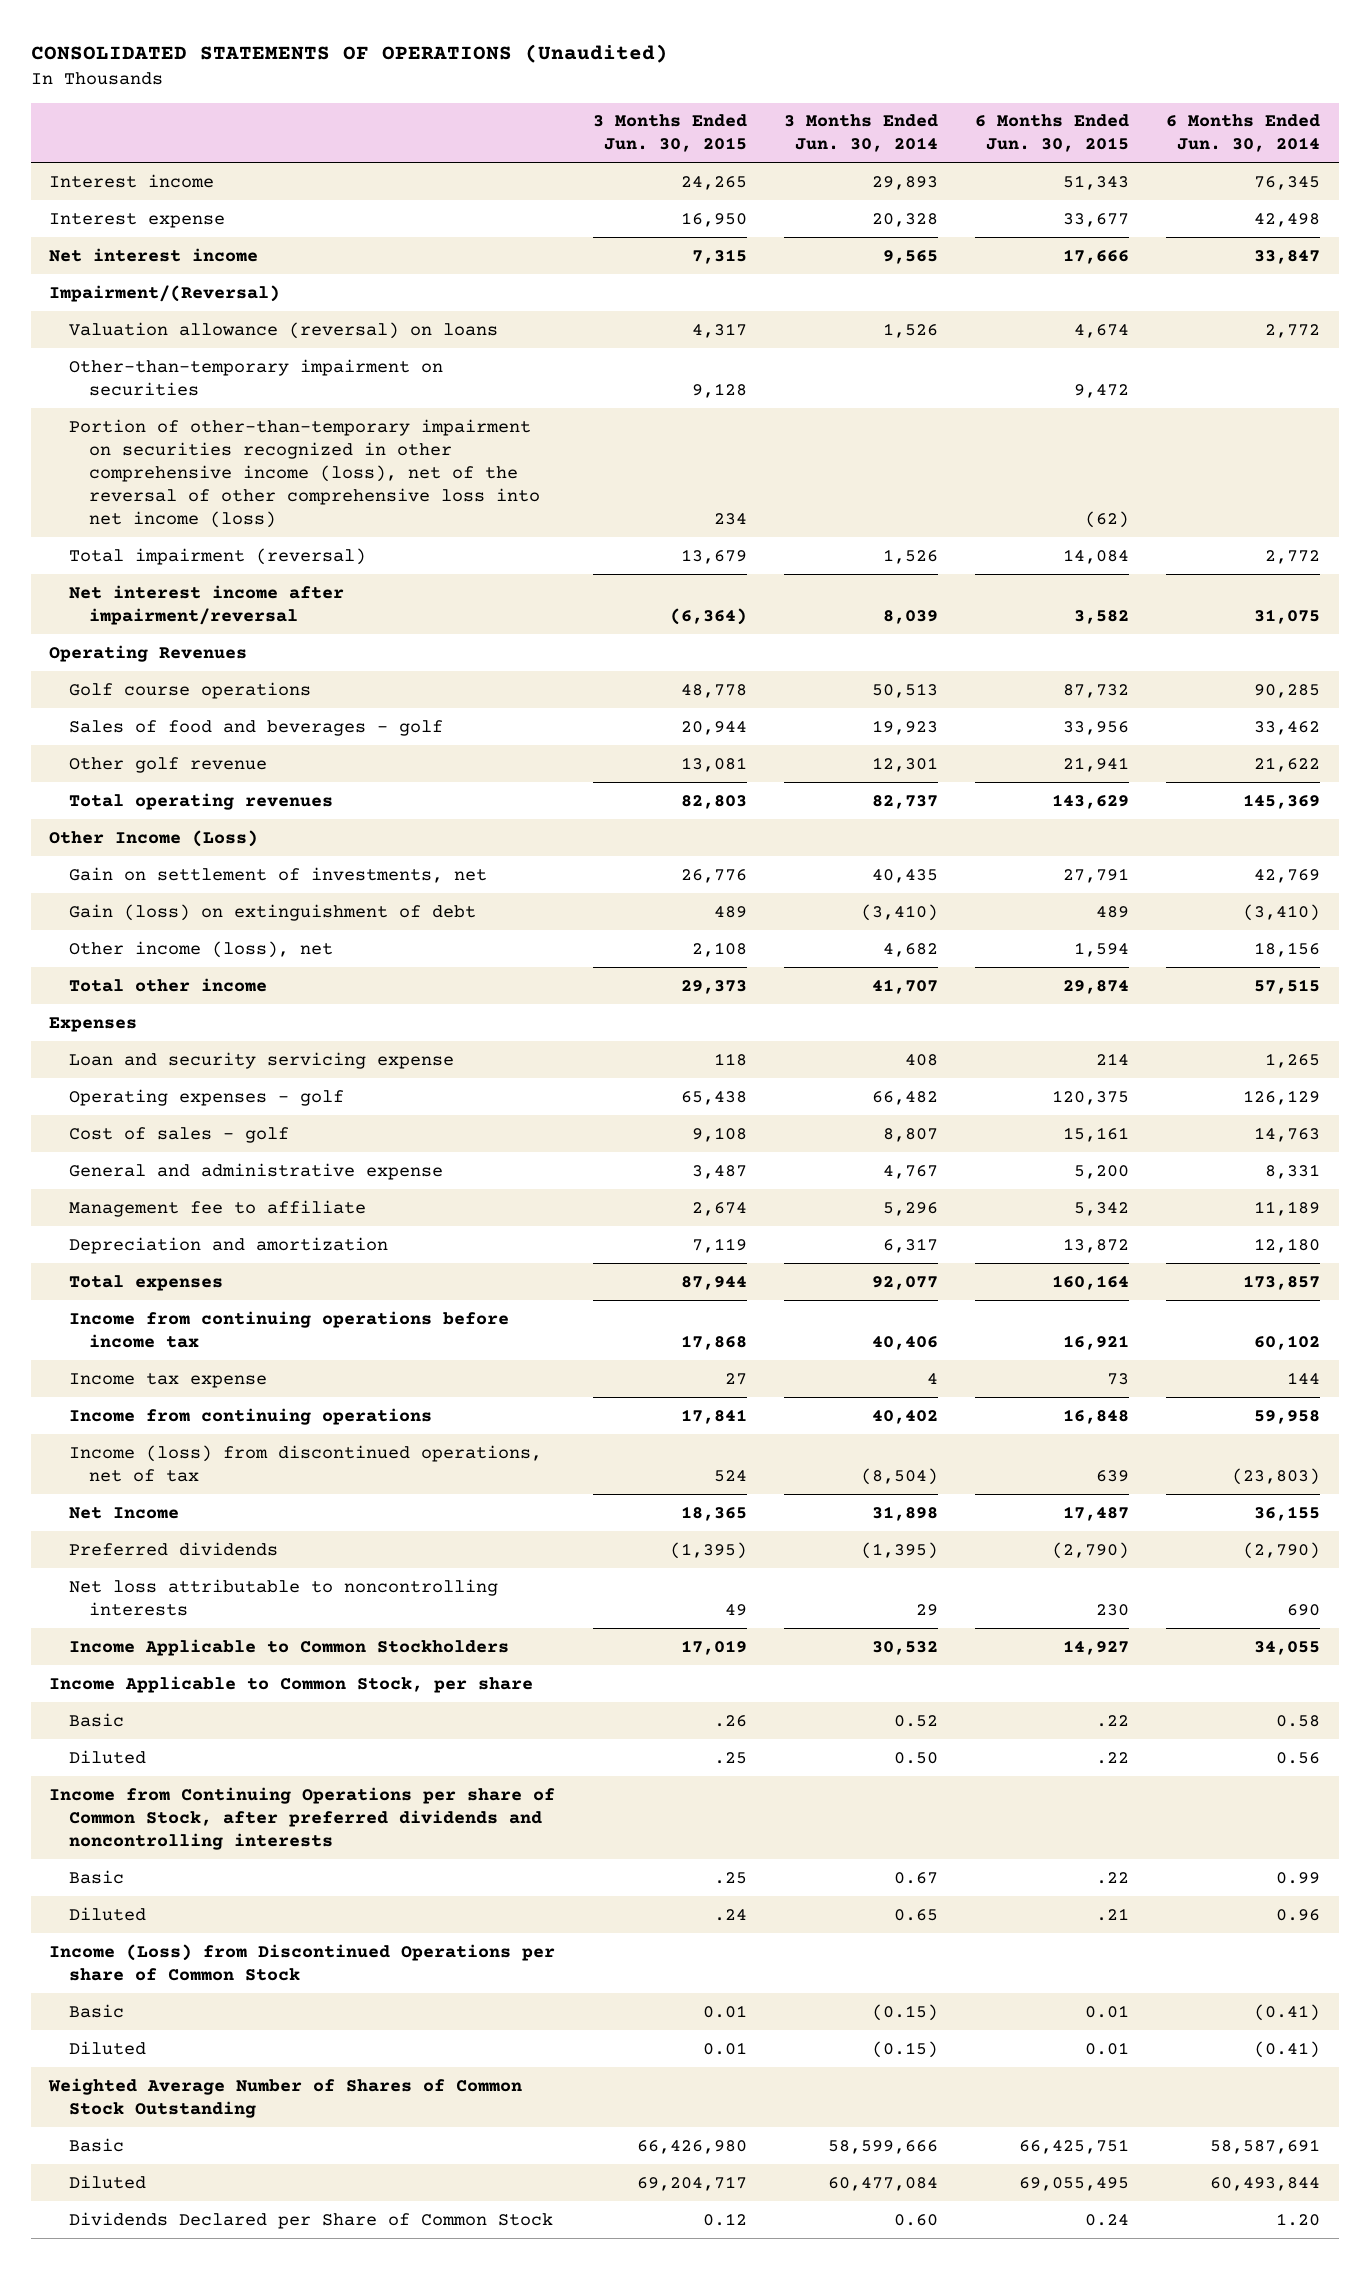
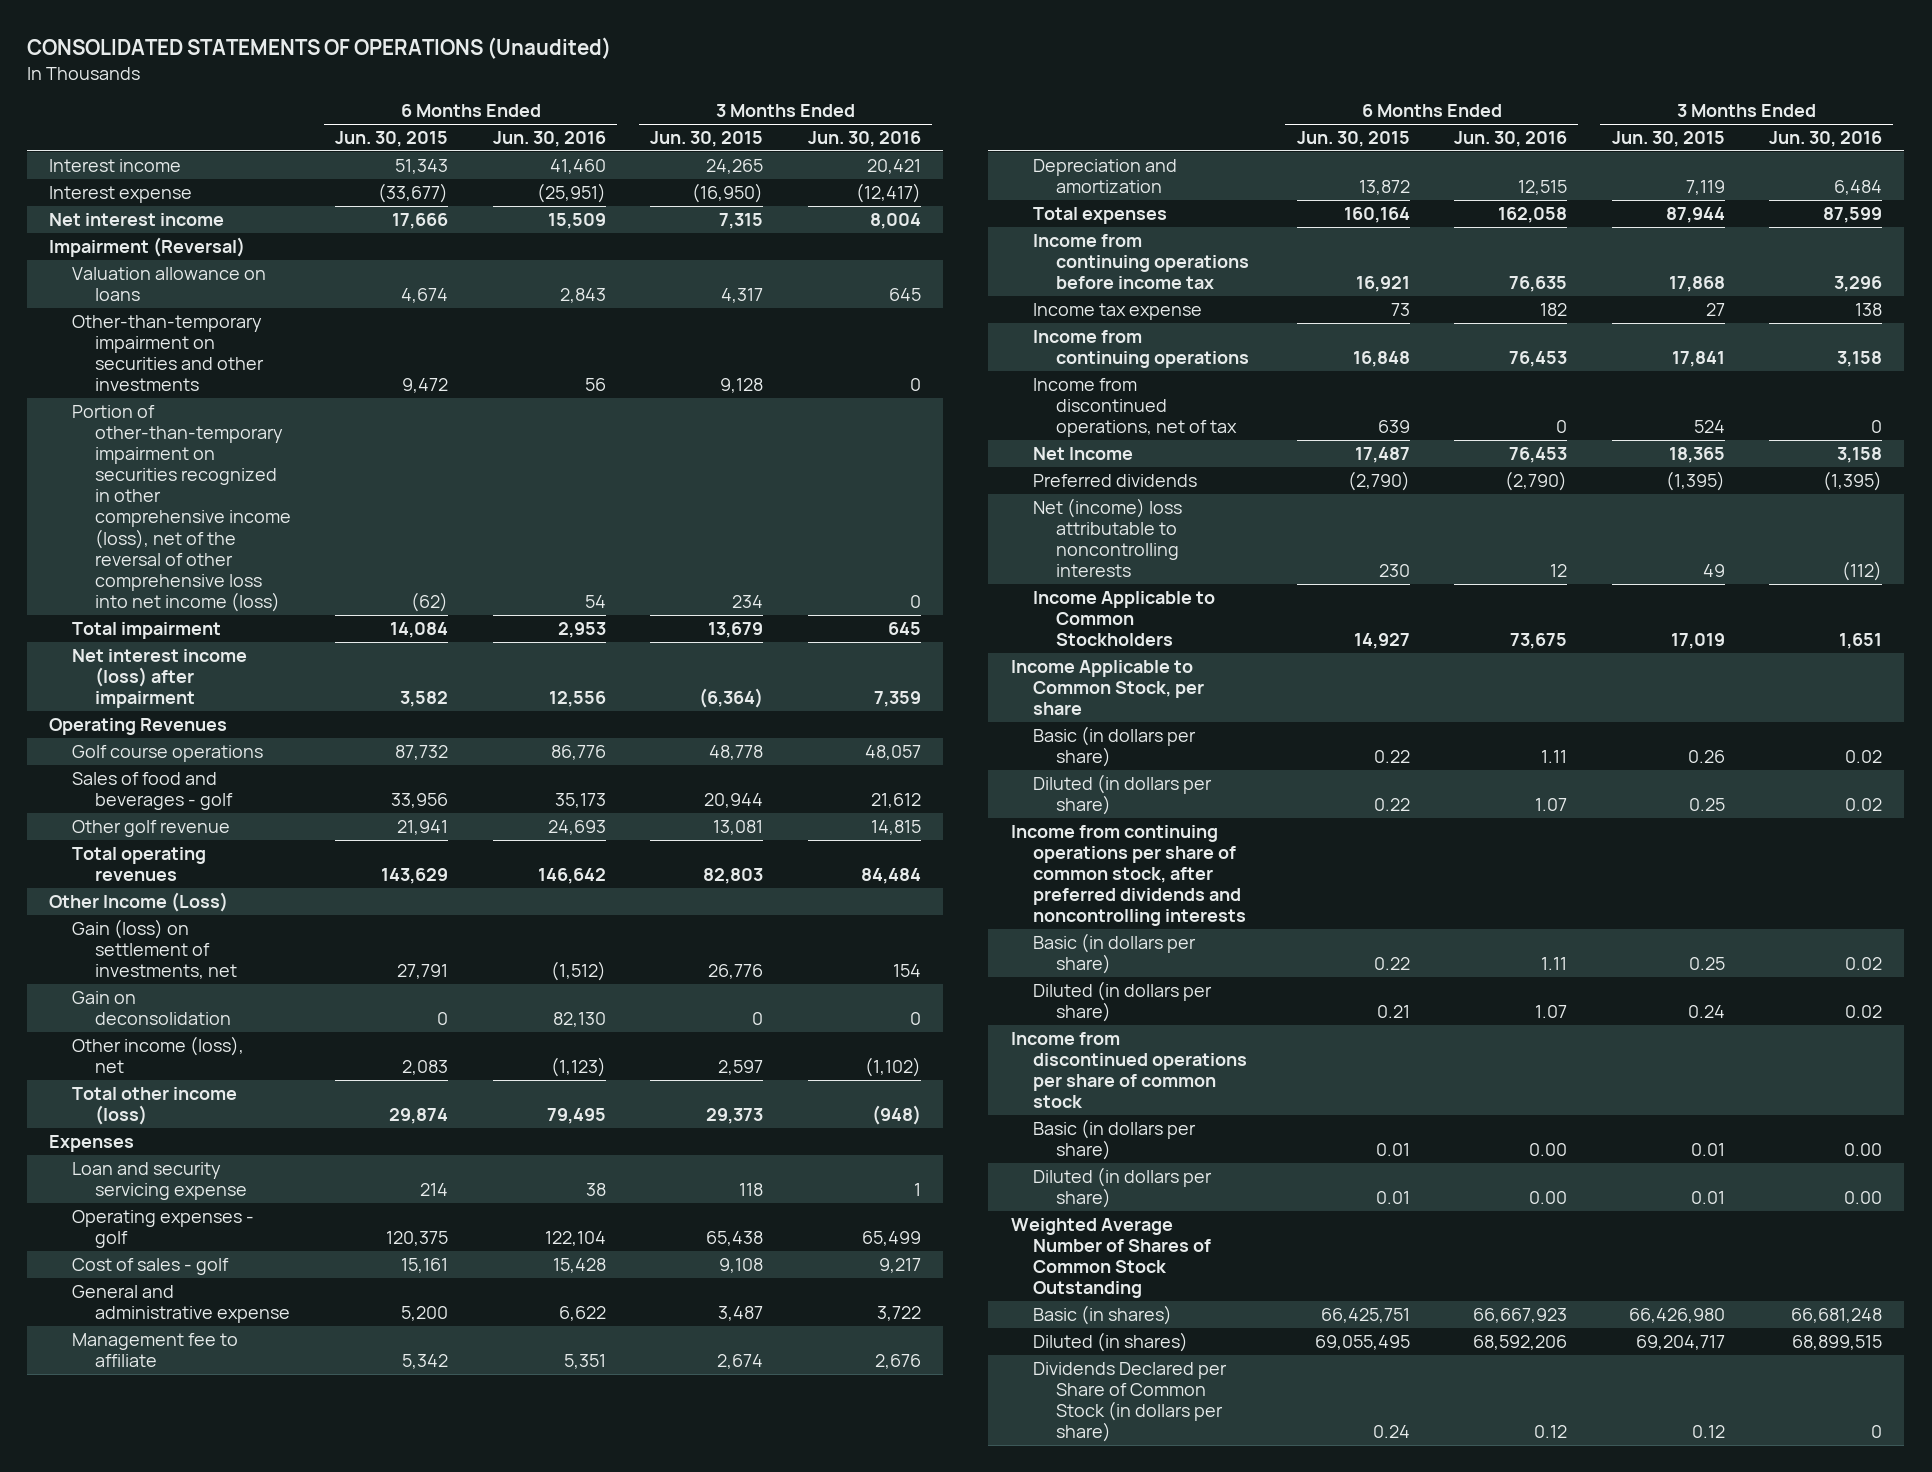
- | 3 Months Ended Jun. 30, 2015 | 3 Months Ended Jun. 30, 2014 | 6 Months Ended Jun. 30, 2015 | 6 Months Ended Jun. 30, 2014
+ | 6 Months Ended Jun. 30, 2015 | 6 Months Ended Jun. 30, 2016 | 3 Months Ended Jun. 30, 2015 | 3 Months Ended Jun. 30, 2016
- Interest expense | 16,950 | 20,328 | 33,677 | 42,498
+ Interest expense | (33,677) | (25,951) | (16,950) | (12,417)
- Impairment/(Reversal)
- Valuation allowance (reversal) on loans | 4,317 | 1,526 | 4,674 | 2,772
- Other-than-temporary impairment on securities | 9,128 | | 9,472 |
+ Impairment (Reversal)
+ Valuation allowance on loans | 4,674 | 2,843 | 4,317 | 645
+ Other-than-temporary impairment on securities and other investments | 9,472 | 56 | 9,128 | 0
- Total impairment (reversal) | 13,679 | 1,526 | 14,084 | 2,772
- Net interest income after impairment/reversal | (6,364) | 8,039 | 3,582 | 31,075
+ Total impairment | 14,084 | 2,953 | 13,679 | 645
+ Net interest income (loss) after impairment | 3,582 | 12,556 | (6,364) | 7,359
- Gain on settlement of investments, net | 26,776 | 40,435 | 27,791 | 42,769
- Gain (loss) on extinguishment of debt | 489 | (3,410) | 489 | (3,410)
- Other income (loss), net | 2,108 | 4,682 | 1,594 | 18,156
- Total other income | 29,373 | 41,707 | 29,874 | 57,515
+ Gain (loss) on settlement of investments, net | 27,791 | (1,512) | 26,776 | 154
+ Gain on deconsolidation | 0 | 82,130 | 0 | 0
+ Other income (loss), net | 2,083 | (1,123) | 2,597 | (1,102)
+ Total other income (loss) | 29,874 | 79,495 | 29,373 | (948)
- Income (loss) from discontinued operations, net of tax | 524 | (8,504) | 639 | (23,803)
+ Income from discontinued operations, net of tax | 639 | 0 | 524 | 0
- Net loss attributable to noncontrolling interests | 49 | 29 | 230 | 690
+ Net (income) loss attributable to noncontrolling interests | 230 | 12 | 49 | (112)
- Basic | .26 | 0.52 | .22 | 0.58
- Diluted | .25 | 0.50 | .22 | 0.56
- Income from Continuing Operations per share of Common Stock, after preferred dividends and noncontrolling interests
- Basic | .25 | 0.67 | .22 | 0.99
- Diluted | .24 | 0.65 | .21 | 0.96
- Income (Loss) from Discontinued Operations per share of Common Stock
- Basic | 0.01 | (0.15) | 0.01 | (0.41)
- Diluted | 0.01 | (0.15) | 0.01 | (0.41)
+ Basic (in dollars per share) | 0.22 | 1.11 | 0.26 | 0.02
+ Diluted (in dollars per share) | 0.22 | 1.07 | 0.25 | 0.02
+ Income from continuing operations per share of common stock, after preferred dividends and noncontrolling interests
+ Basic (in dollars per share) | 0.22 | 1.11 | 0.25 | 0.02
+ Diluted (in dollars per share) | 0.21 | 1.07 | 0.24 | 0.02
+ Income from discontinued operations per share of common stock
+ Basic (in dollars per share) | 0.01 | 0.00 | 0.01 | 0.00
+ Diluted (in dollars per share) | 0.01 | 0.00 | 0.01 | 0.00
- Basic | 66,426,980 | 58,599,666 | 66,425,751 | 58,587,691
- Diluted | 69,204,717 | 60,477,084 | 69,055,495 | 60,493,844
- Dividends Declared per Share of Common Stock | 0.12 | 0.60 | 0.24 | 1.20
+ Basic (in shares) | 66,425,751 | 66,667,923 | 66,426,980 | 66,681,248
+ Diluted (in shares) | 69,055,495 | 68,592,206 | 69,204,717 | 68,899,515
+ Dividends Declared per Share of Common Stock (in dollars per share) | 0.24 | 0.12 | 0.12 | 0

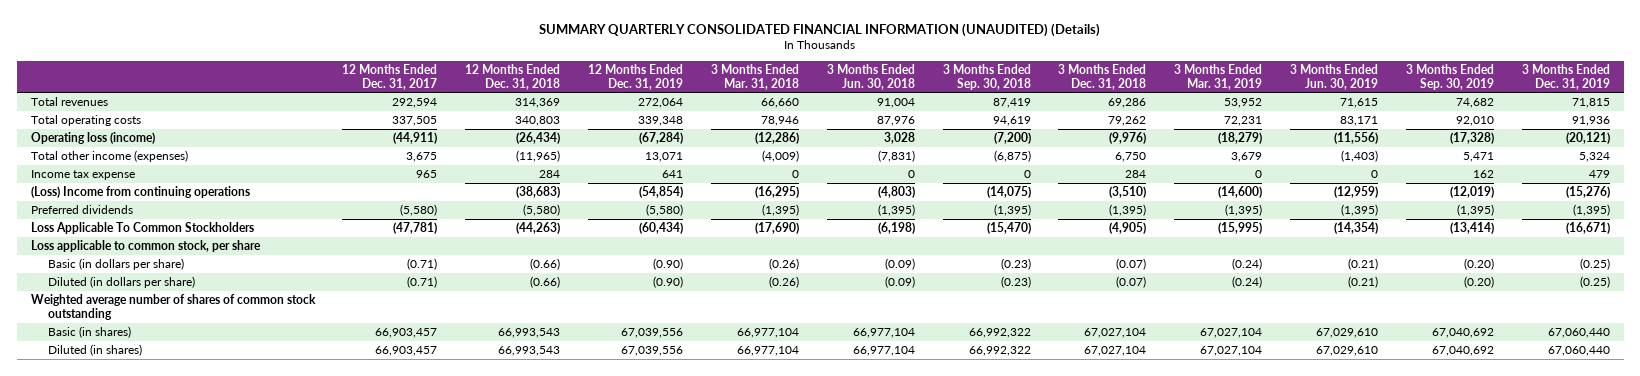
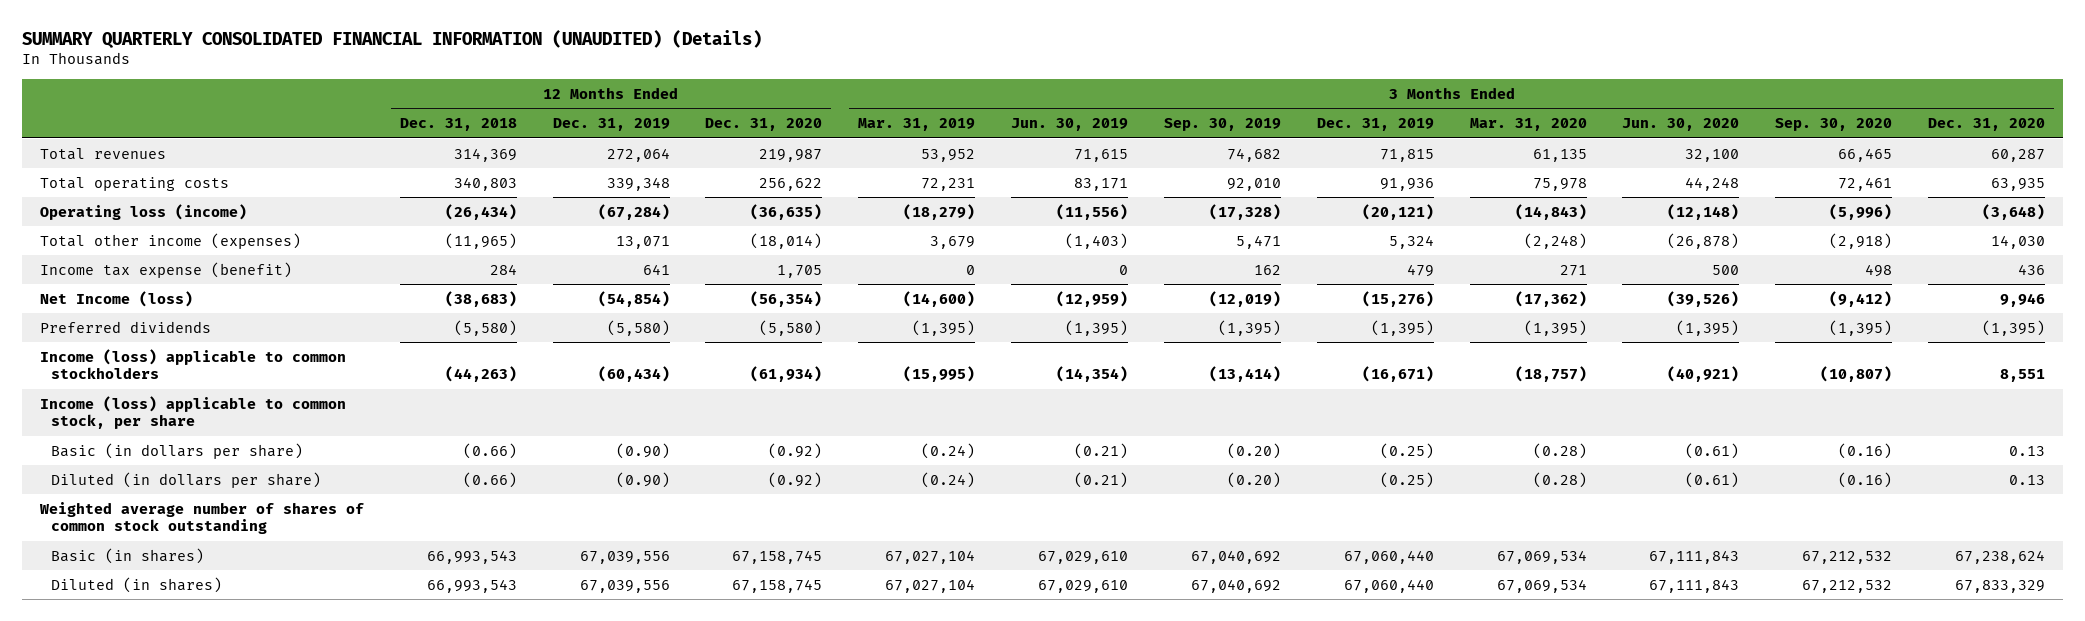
- | 12 Months Ended Dec. 31, 2017 | 12 Months Ended Dec. 31, 2018 | 12 Months Ended Dec. 31, 2019 | 3 Months Ended Mar. 31, 2018 | 3 Months Ended Jun. 30, 2018 | 3 Months Ended Sep. 30, 2018 | 3 Months Ended Dec. 31, 2018 | 3 Months Ended Mar. 31, 2019 | 3 Months Ended Jun. 30, 2019 | 3 Months Ended Sep. 30, 2019 | 3 Months Ended Dec. 31, 2019
+ | 12 Months Ended Dec. 31, 2018 | 12 Months Ended Dec. 31, 2019 | 12 Months Ended Dec. 31, 2020 | 3 Months Ended Mar. 31, 2019 | 3 Months Ended Jun. 30, 2019 | 3 Months Ended Sep. 30, 2019 | 3 Months Ended Dec. 31, 2019 | 3 Months Ended Mar. 31, 2020 | 3 Months Ended Jun. 30, 2020 | 3 Months Ended Sep. 30, 2020 | 3 Months Ended Dec. 31, 2020
- Income tax expense | 965 | 284 | 641 | 0 | 0 | 0 | 284 | 0 | 0 | 162 | 479
- (Loss) Income from continuing operations | | (38,683) | (54,854) | (16,295) | (4,803) | (14,075) | (3,510) | (14,600) | (12,959) | (12,019) | (15,276)
+ Income tax expense (benefit) | 284 | 641 | 1,705 | 0 | 0 | 162 | 479 | 271 | 500 | 498 | 436
+ Net Income (loss) | (38,683) | (54,854) | (56,354) | (14,600) | (12,959) | (12,019) | (15,276) | (17,362) | (39,526) | (9,412) | 9,946
- Loss Applicable To Common Stockholders | (47,781) | (44,263) | (60,434) | (17,690) | (6,198) | (15,470) | (4,905) | (15,995) | (14,354) | (13,414) | (16,671)
- Loss applicable to common stock, per share
+ Income (loss) applicable to common stockholders | (44,263) | (60,434) | (61,934) | (15,995) | (14,354) | (13,414) | (16,671) | (18,757) | (40,921) | (10,807) | 8,551
+ Income (loss) applicable to common stock, per share

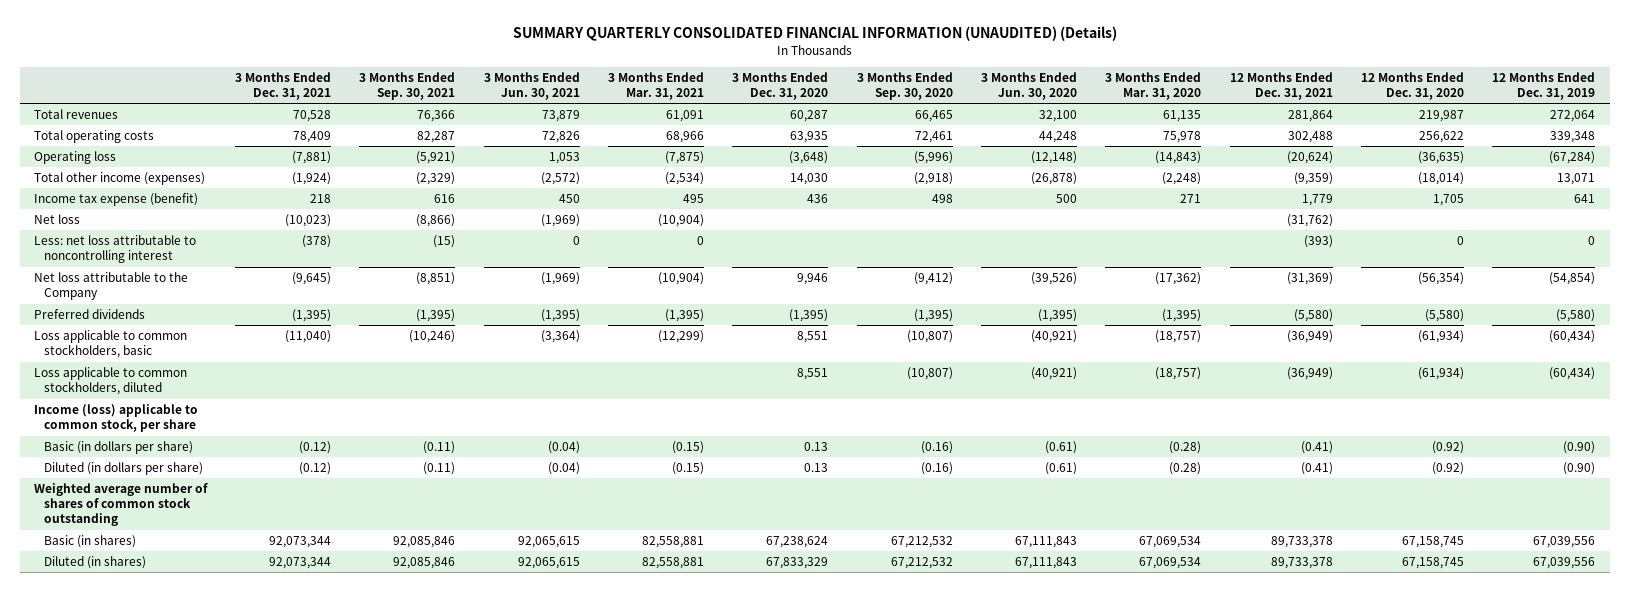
- | 12 Months Ended Dec. 31, 2018 | 12 Months Ended Dec. 31, 2019 | 12 Months Ended Dec. 31, 2020 | 3 Months Ended Mar. 31, 2019 | 3 Months Ended Jun. 30, 2019 | 3 Months Ended Sep. 30, 2019 | 3 Months Ended Dec. 31, 2019 | 3 Months Ended Mar. 31, 2020 | 3 Months Ended Jun. 30, 2020 | 3 Months Ended Sep. 30, 2020 | 3 Months Ended Dec. 31, 2020
+ | 3 Months Ended Dec. 31, 2021 | 3 Months Ended Sep. 30, 2021 | 3 Months Ended Jun. 30, 2021 | 3 Months Ended Mar. 31, 2021 | 3 Months Ended Dec. 31, 2020 | 3 Months Ended Sep. 30, 2020 | 3 Months Ended Jun. 30, 2020 | 3 Months Ended Mar. 31, 2020 | 12 Months Ended Dec. 31, 2021 | 12 Months Ended Dec. 31, 2020 | 12 Months Ended Dec. 31, 2019
- Operating loss (income) | (26,434) | (67,284) | (36,635) | (18,279) | (11,556) | (17,328) | (20,121) | (14,843) | (12,148) | (5,996) | (3,648)
+ Operating loss | (7,881) | (5,921) | 1,053 | (7,875) | (3,648) | (5,996) | (12,148) | (14,843) | (20,624) | (36,635) | (67,284)
- Net Income (loss) | (38,683) | (54,854) | (56,354) | (14,600) | (12,959) | (12,019) | (15,276) | (17,362) | (39,526) | (9,412) | 9,946
+ Net loss | (10,023) | (8,866) | (1,969) | (10,904) | | | | | (31,762) | |
+ Less: net loss attributable to noncontrolling interest | (378) | (15) | 0 | 0 | | | | | (393) | 0 | 0
+ Net loss attributable to the Company | (9,645) | (8,851) | (1,969) | (10,904) | 9,946 | (9,412) | (39,526) | (17,362) | (31,369) | (56,354) | (54,854)
- Income (loss) applicable to common stockholders | (44,263) | (60,434) | (61,934) | (15,995) | (14,354) | (13,414) | (16,671) | (18,757) | (40,921) | (10,807) | 8,551
+ Loss applicable to common stockholders, basic | (11,040) | (10,246) | (3,364) | (12,299) | 8,551 | (10,807) | (40,921) | (18,757) | (36,949) | (61,934) | (60,434)
+ Loss applicable to common stockholders, diluted | | | | | 8,551 | (10,807) | (40,921) | (18,757) | (36,949) | (61,934) | (60,434)

